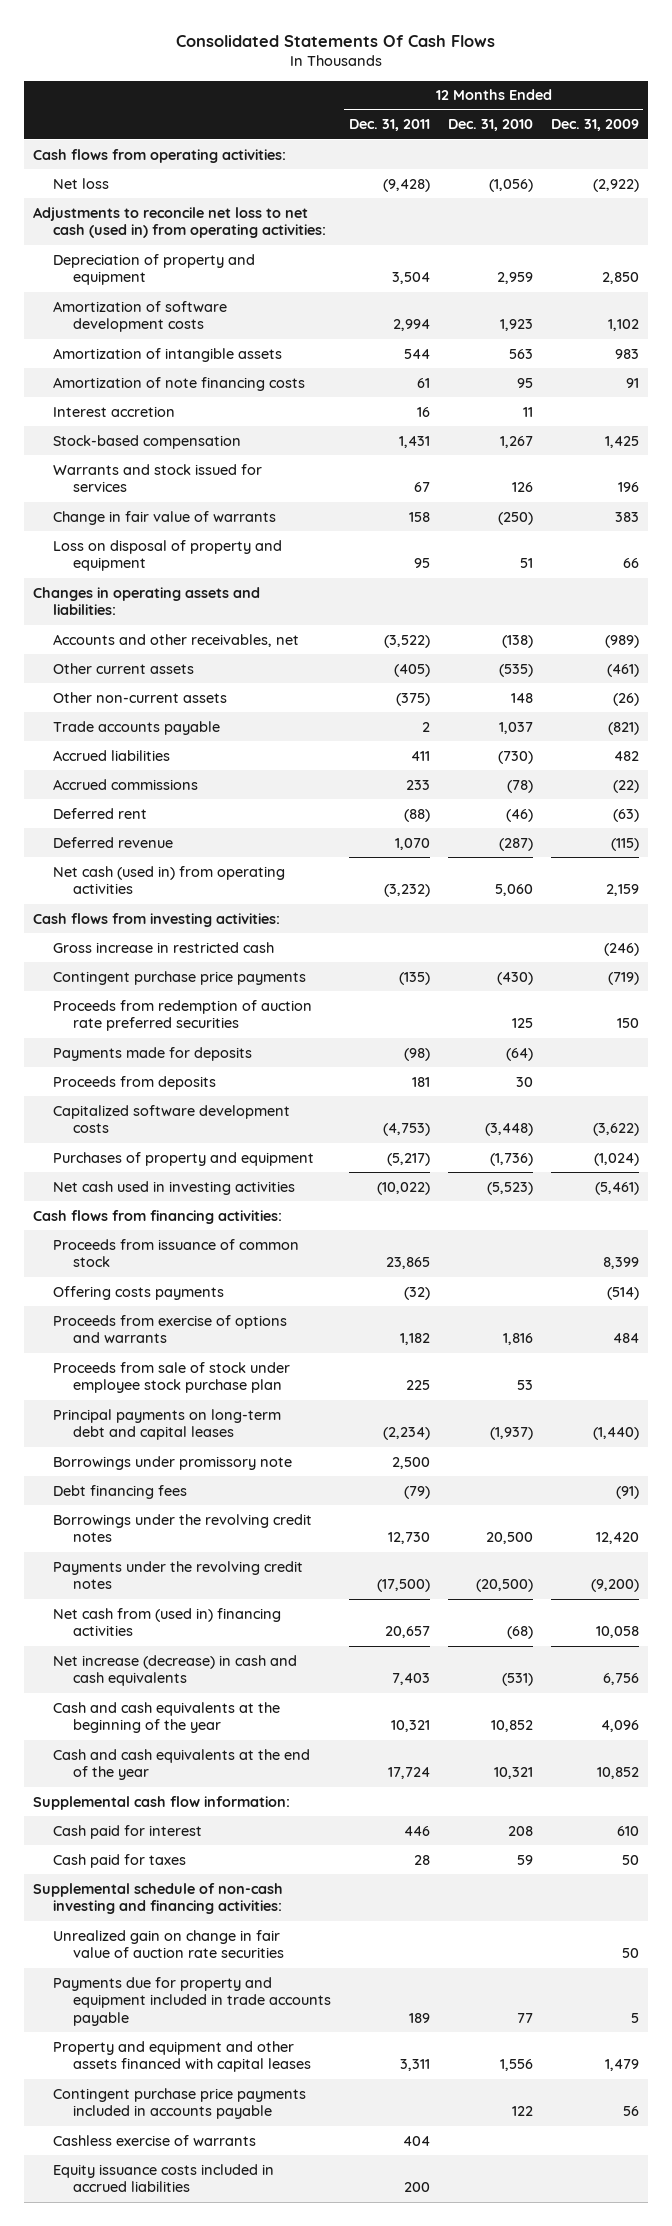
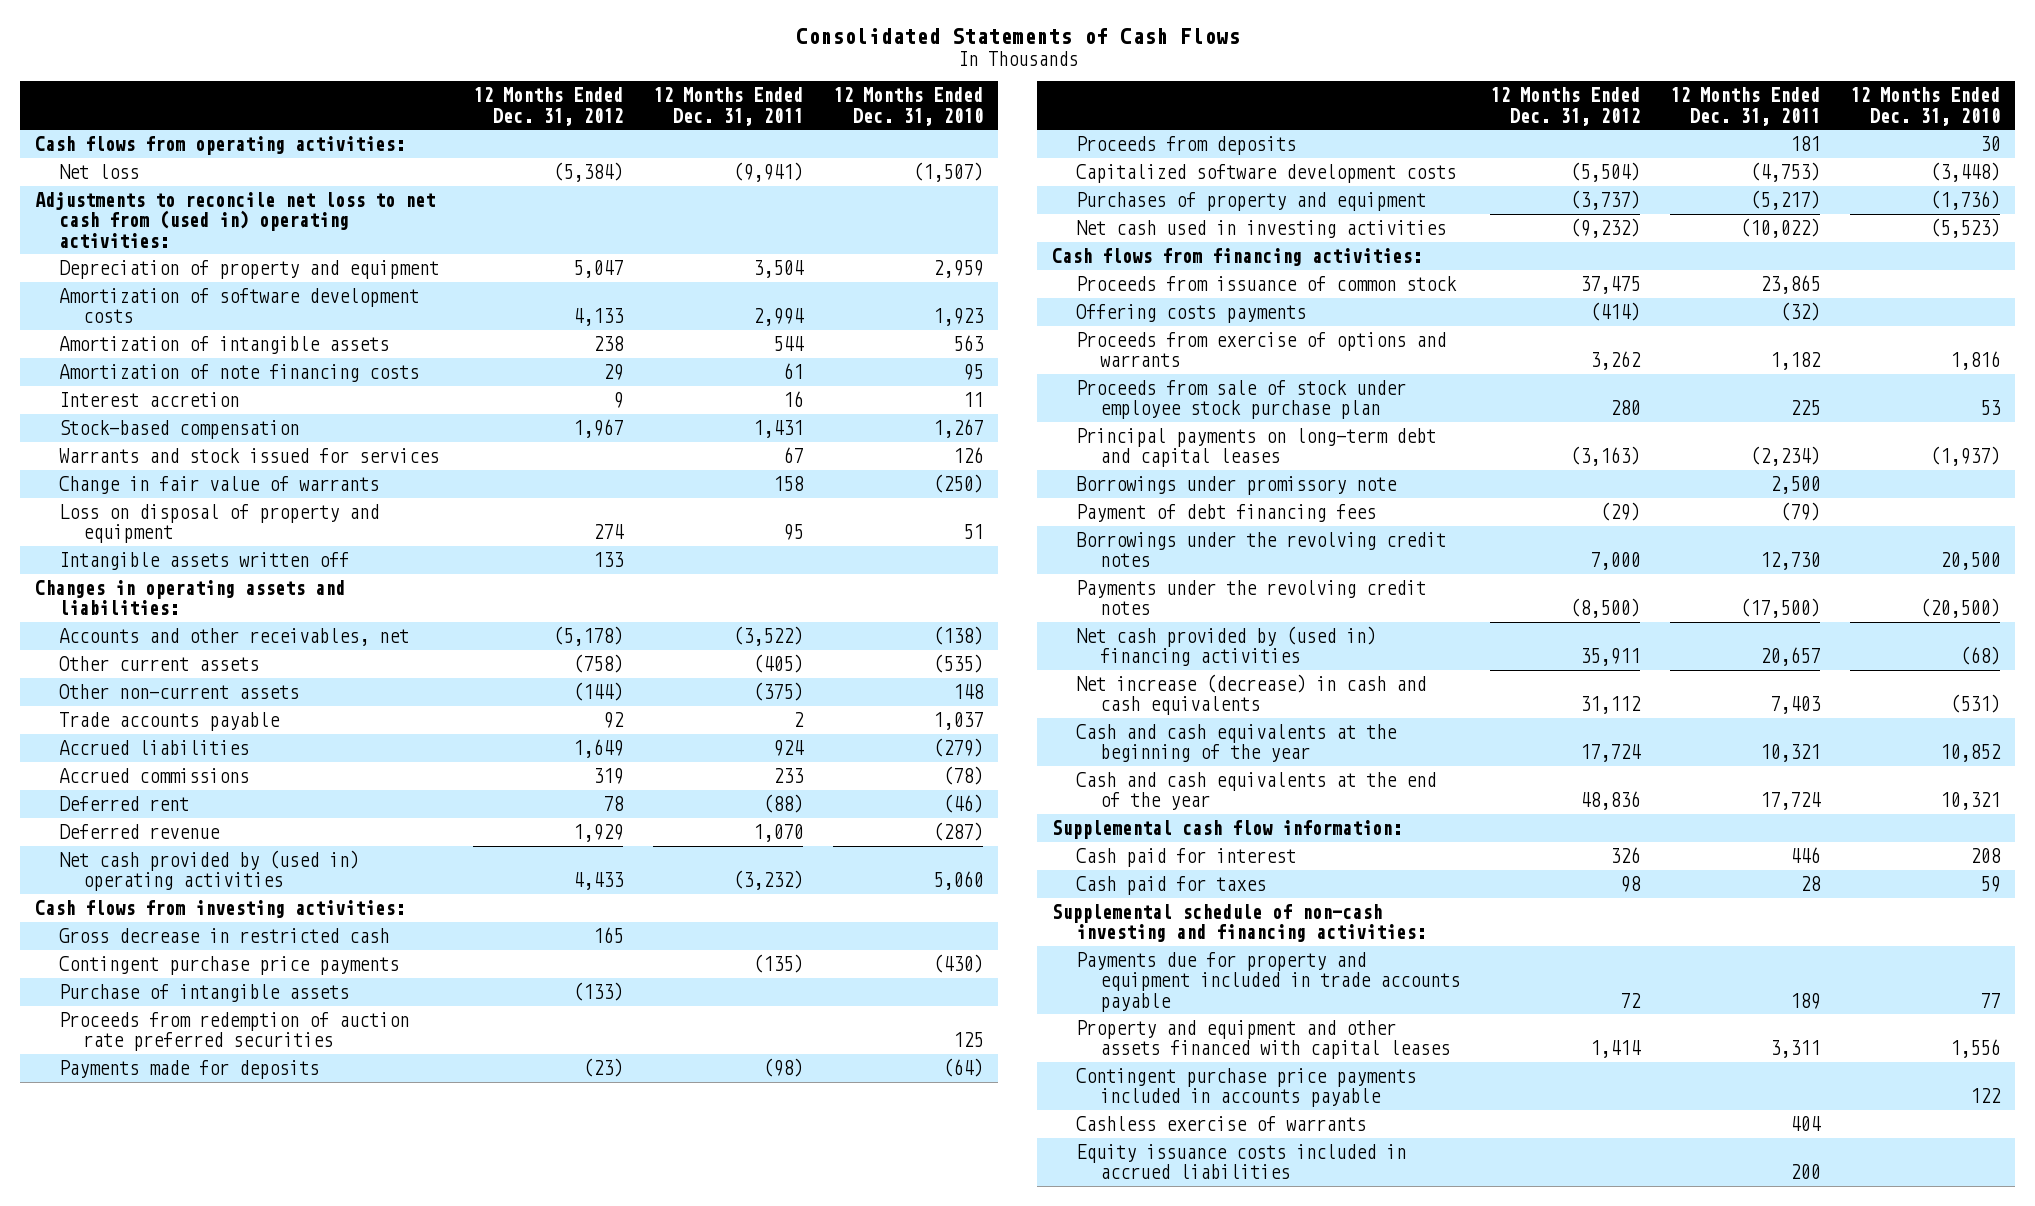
- Consolidated Statements Of Cash Flows
+ Consolidated Statements of Cash Flows
- | 12 Months Ended Dec. 31, 2011 | 12 Months Ended Dec. 31, 2010 | 12 Months Ended Dec. 31, 2009
+ | 12 Months Ended Dec. 31, 2012 | 12 Months Ended Dec. 31, 2011 | 12 Months Ended Dec. 31, 2010
- Net loss | (9,428) | (1,056) | (2,922)
- Adjustments to reconcile net loss to net cash (used in) from operating activities:
+ Net loss | (5,384) | (9,941) | (1,507)
+ Adjustments to reconcile net loss to net cash from (used in) operating activities:
+ Intangible assets written off | 133 | |
- Accrued liabilities | 411 | (730) | 482
+ Accrued liabilities | 1,649 | 924 | (279)
- Net cash (used in) from operating activities | (3,232) | 5,060 | 2,159
+ Net cash provided by (used in) operating activities | 4,433 | (3,232) | 5,060
- Gross increase in restricted cash | | | (246)
+ Gross decrease in restricted cash | 165 | |
+ Purchase of intangible assets | (133) | |
- Debt financing fees | (79) | | (91)
+ Payment of debt financing fees | (29) | (79) |
- Net cash from (used in) financing activities | 20,657 | (68) | 10,058
+ Net cash provided by (used in) financing activities | 35,911 | 20,657 | (68)
- Unrealized gain on change in fair value of auction rate securities | | | 50

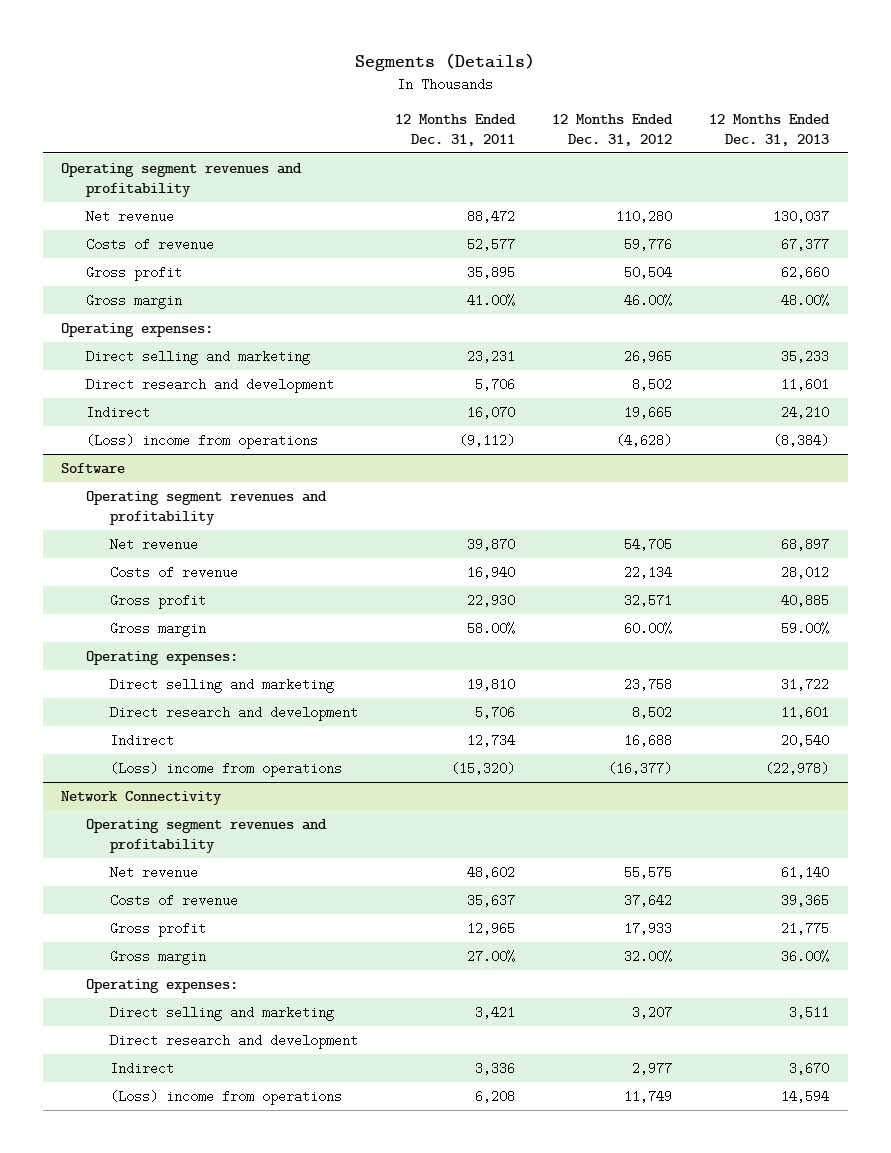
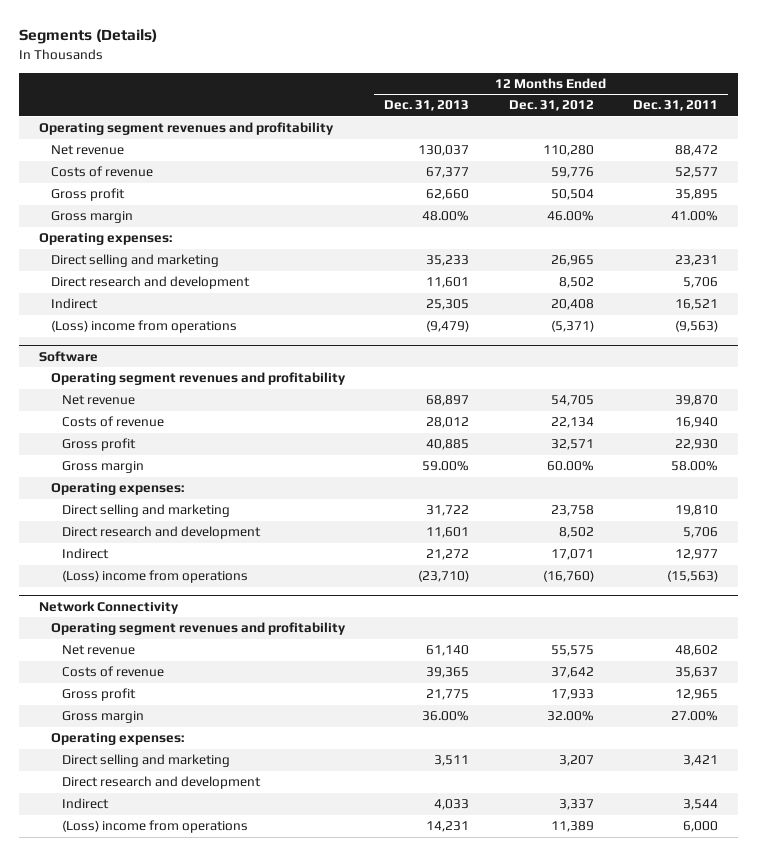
- | 12 Months Ended Dec. 31, 2011 | 12 Months Ended Dec. 31, 2012 | 12 Months Ended Dec. 31, 2013
+ | 12 Months Ended Dec. 31, 2013 | 12 Months Ended Dec. 31, 2012 | 12 Months Ended Dec. 31, 2011
- Indirect | 16,070 | 19,665 | 24,210
- (Loss) income from operations | (9,112) | (4,628) | (8,384)
+ Indirect | 25,305 | 20,408 | 16,521
+ (Loss) income from operations | (9,479) | (5,371) | (9,563)
@ Software
- Indirect | 12,734 | 16,688 | 20,540
- (Loss) income from operations | (15,320) | (16,377) | (22,978)
+ Indirect | 21,272 | 17,071 | 12,977
+ (Loss) income from operations | (23,710) | (16,760) | (15,563)
@ Network Connectivity
- Indirect | 3,336 | 2,977 | 3,670
- (Loss) income from operations | 6,208 | 11,749 | 14,594
+ Indirect | 4,033 | 3,337 | 3,544
+ (Loss) income from operations | 14,231 | 11,389 | 6,000

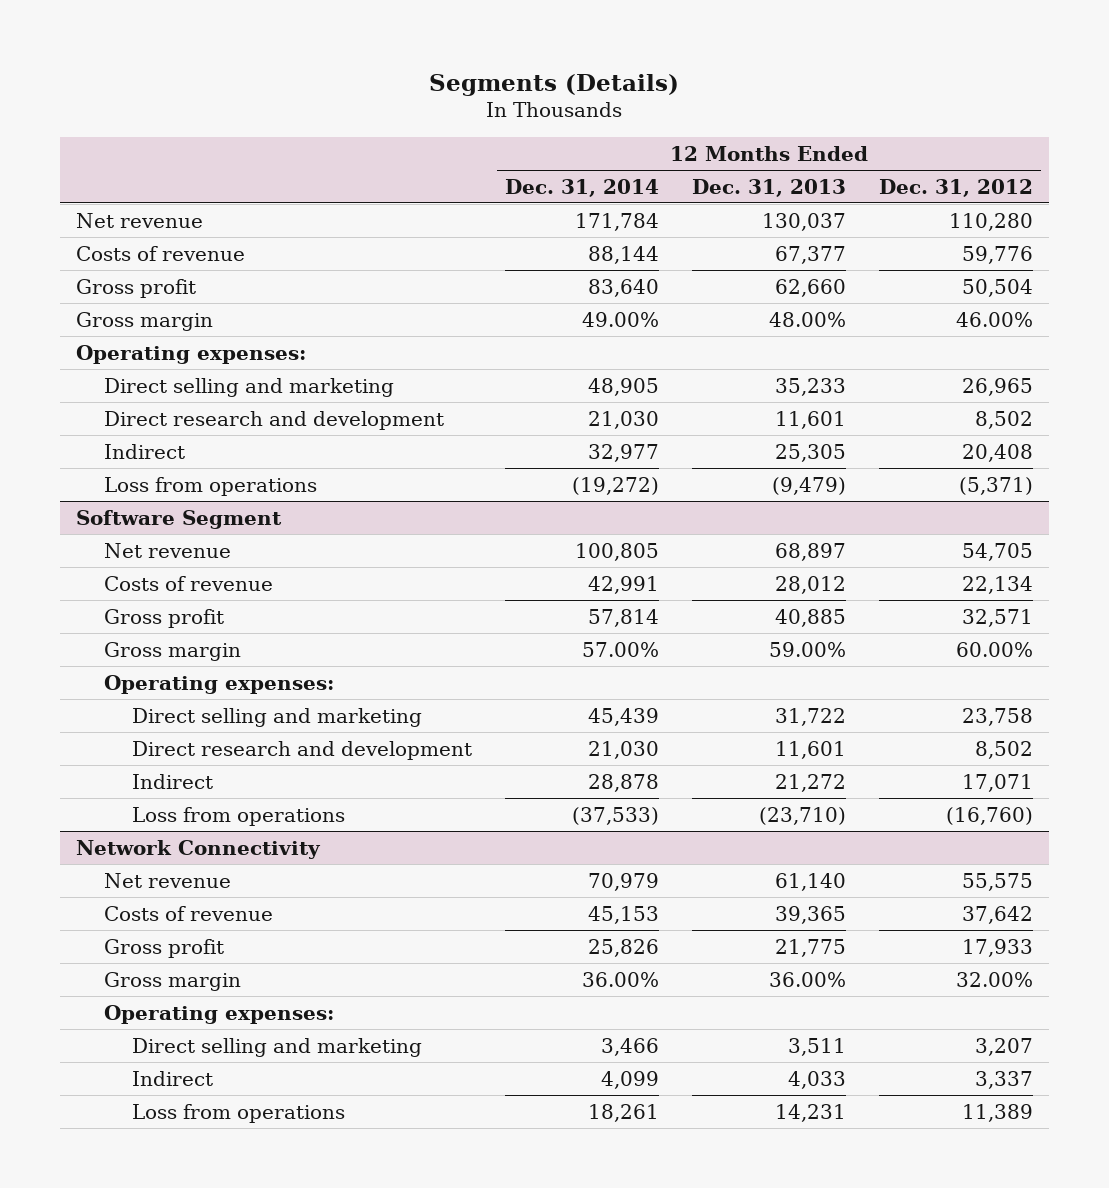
- | 12 Months Ended Dec. 31, 2013 | 12 Months Ended Dec. 31, 2012 | 12 Months Ended Dec. 31, 2011
+ | 12 Months Ended Dec. 31, 2014 | 12 Months Ended Dec. 31, 2013 | 12 Months Ended Dec. 31, 2012
- Operating segment revenues and profitability
- (Loss) income from operations | (9,479) | (5,371) | (9,563)
- Software
- Operating segment revenues and profitability
+ Loss from operations | (19,272) | (9,479) | (5,371)
+ Software Segment
- (Loss) income from operations | (23,710) | (16,760) | (15,563)
+ Loss from operations | (37,533) | (23,710) | (16,760)
@ Network Connectivity
- Operating segment revenues and profitability
- Direct research and development
- (Loss) income from operations | 14,231 | 11,389 | 6,000
+ Loss from operations | 18,261 | 14,231 | 11,389

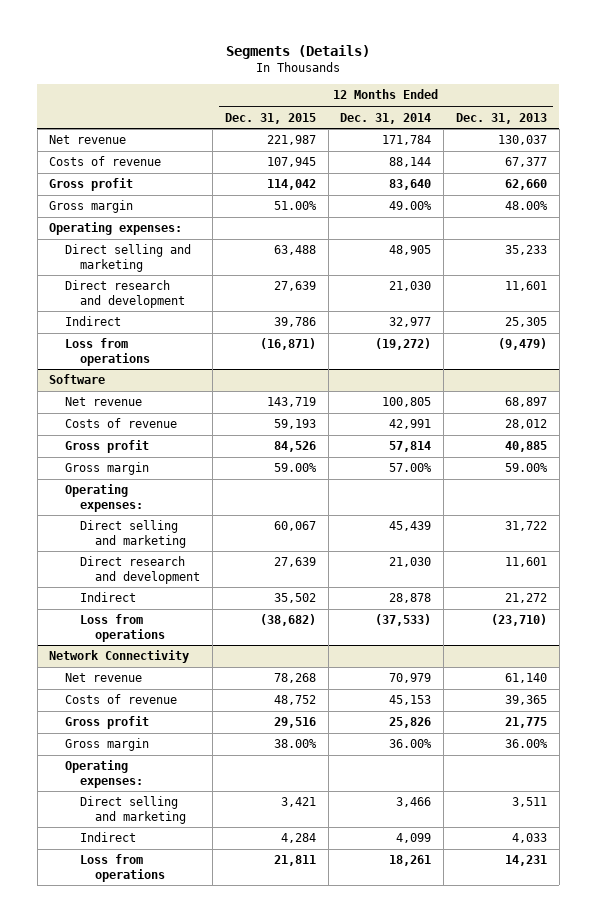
- | 12 Months Ended Dec. 31, 2014 | 12 Months Ended Dec. 31, 2013 | 12 Months Ended Dec. 31, 2012
+ | 12 Months Ended Dec. 31, 2015 | 12 Months Ended Dec. 31, 2014 | 12 Months Ended Dec. 31, 2013
- Software Segment
+ Software

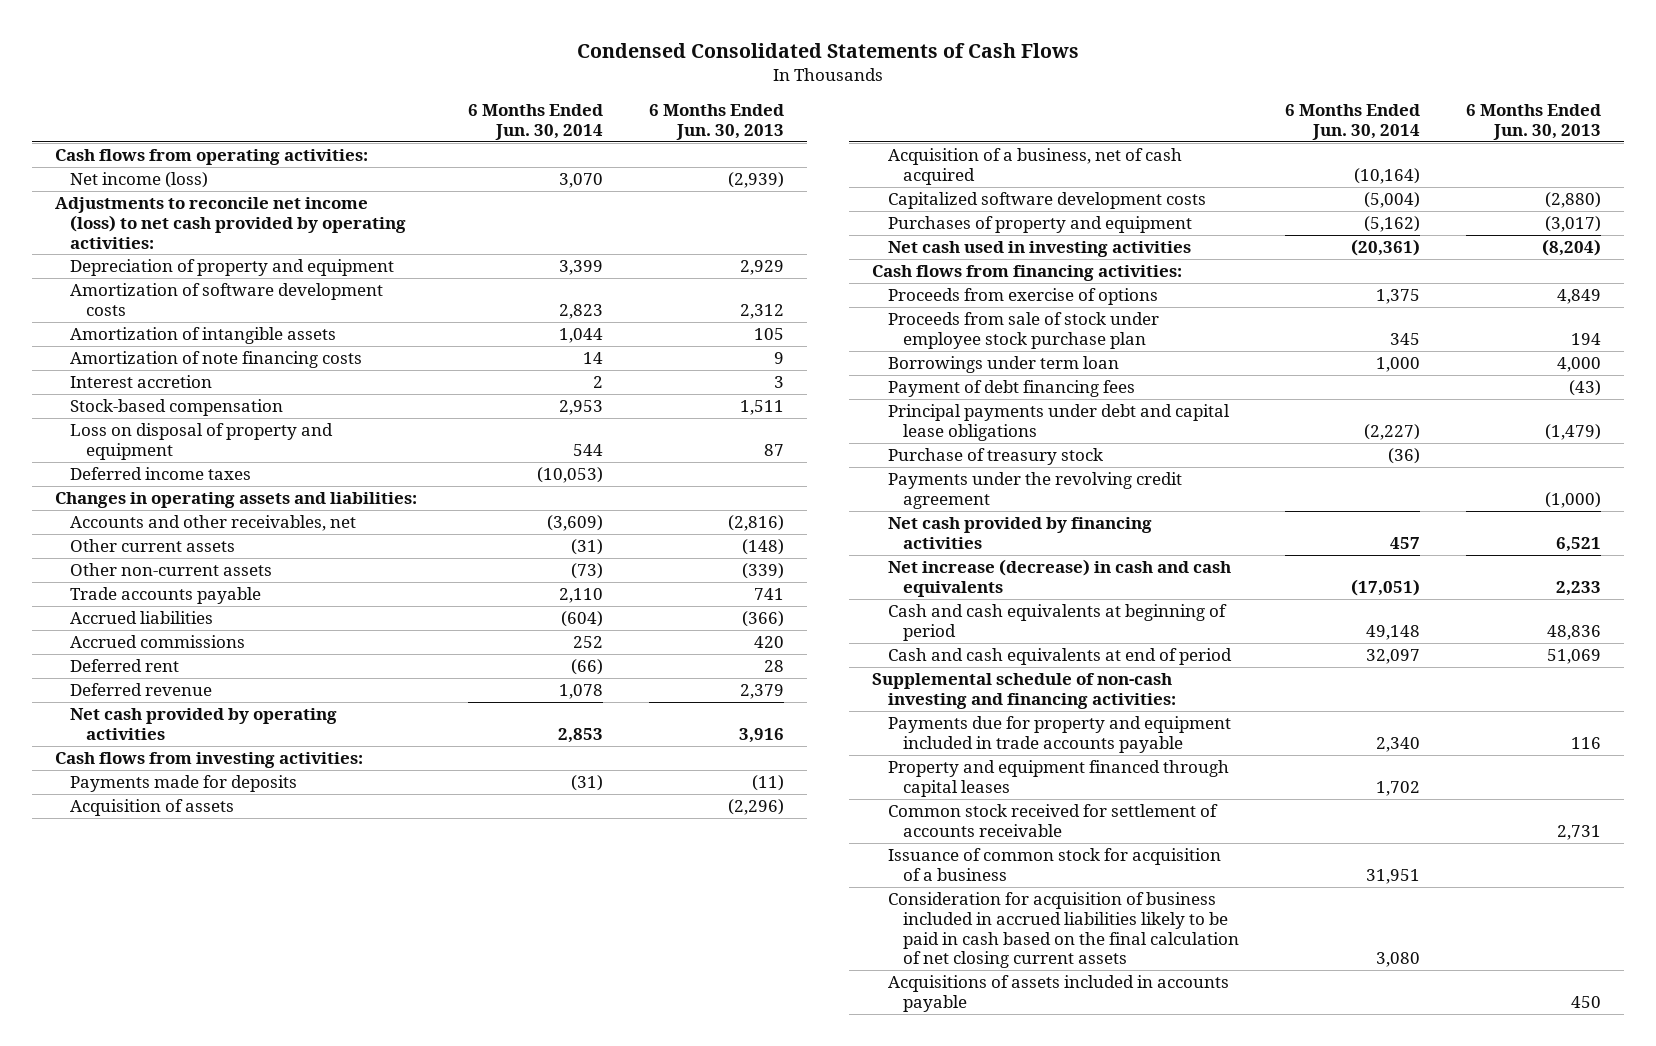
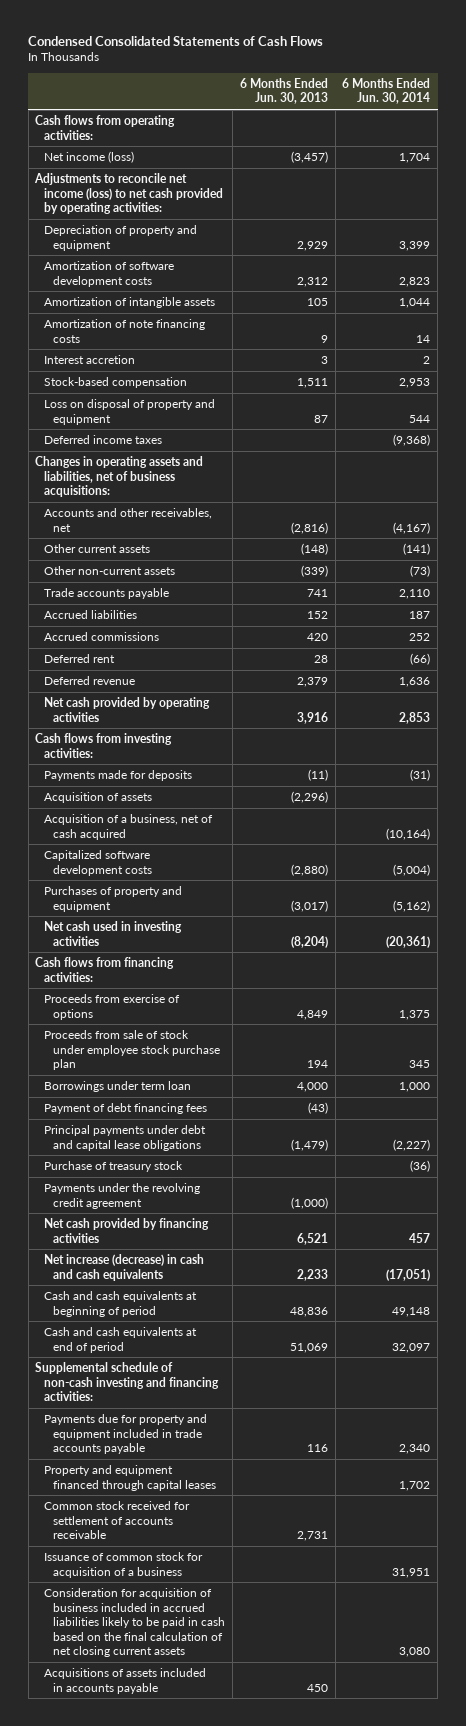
- | 6 Months Ended Jun. 30, 2014 | 6 Months Ended Jun. 30, 2013
+ | 6 Months Ended Jun. 30, 2013 | 6 Months Ended Jun. 30, 2014
- Net income (loss) | 3,070 | (2,939)
+ Net income (loss) | (3,457) | 1,704
- Deferred income taxes | (10,053) |
- Changes in operating assets and liabilities:
- Accounts and other receivables, net | (3,609) | (2,816)
- Other current assets | (31) | (148)
+ Deferred income taxes | | (9,368)
+ Changes in operating assets and liabilities, net of business acquisitions:
+ Accounts and other receivables, net | (2,816) | (4,167)
+ Other current assets | (148) | (141)
- Accrued liabilities | (604) | (366)
+ Accrued liabilities | 152 | 187
- Deferred revenue | 1,078 | 2,379
+ Deferred revenue | 2,379 | 1,636

